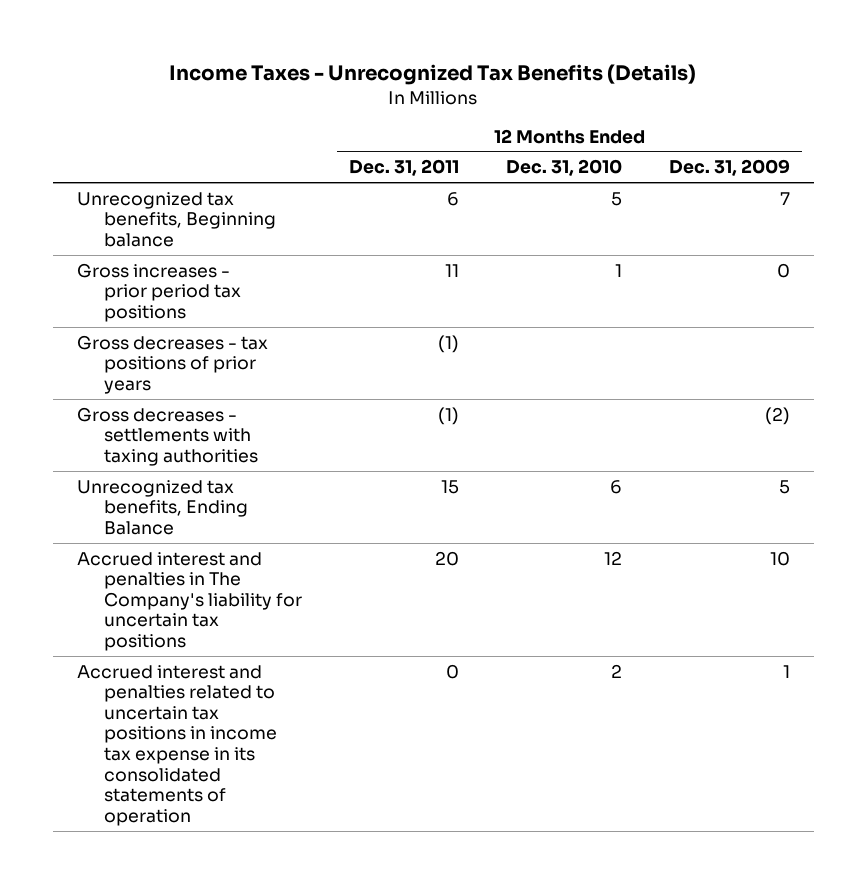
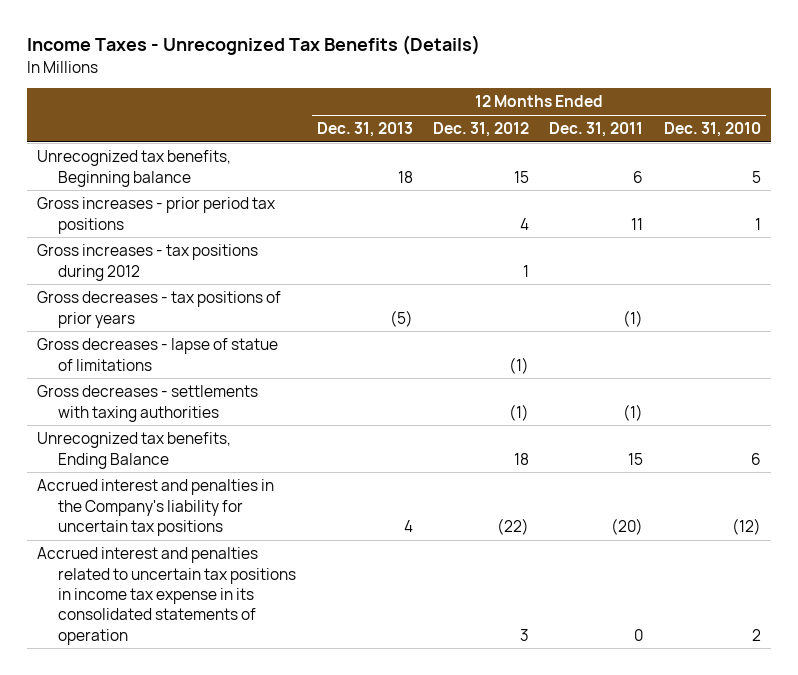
- | 12 Months Ended Dec. 31, 2011 | 12 Months Ended Dec. 31, 2010 | 12 Months Ended Dec. 31, 2009
+ | 12 Months Ended Dec. 31, 2013 | 12 Months Ended Dec. 31, 2012 | 12 Months Ended Dec. 31, 2011 | 12 Months Ended Dec. 31, 2010
+ Gross increases - tax positions during 2012 | | 1 | |
+ Gross decreases - lapse of statue of limitations | | (1) | |
- Accrued interest and penalties in The Company's liability for uncertain tax positions | 20 | 12 | 10
+ Accrued interest and penalties in the Company's liability for uncertain tax positions | 4 | (22) | (20) | (12)

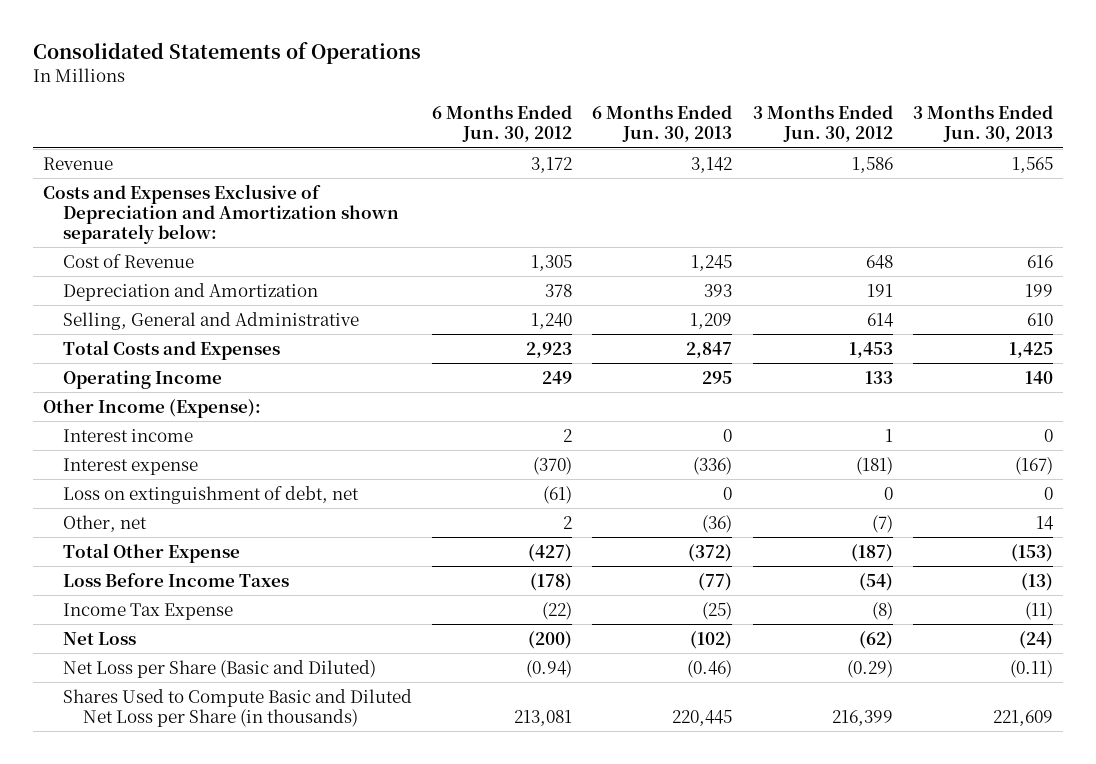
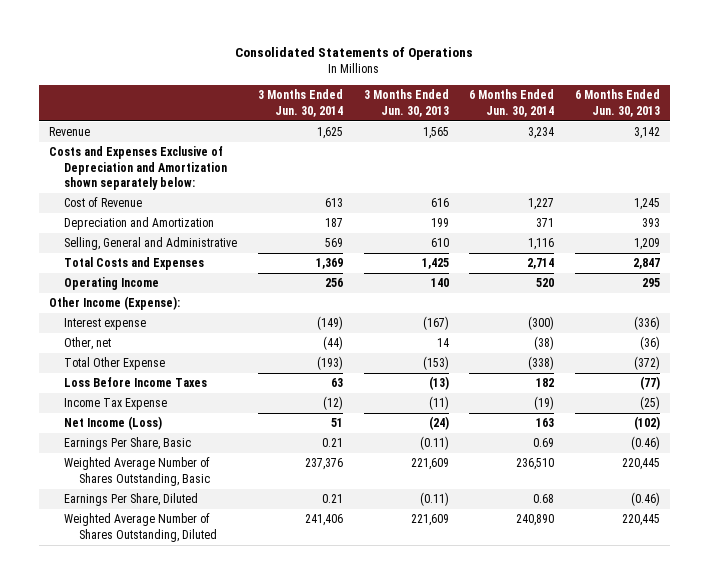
- | 6 Months Ended Jun. 30, 2012 | 6 Months Ended Jun. 30, 2013 | 3 Months Ended Jun. 30, 2012 | 3 Months Ended Jun. 30, 2013
+ | 3 Months Ended Jun. 30, 2014 | 3 Months Ended Jun. 30, 2013 | 6 Months Ended Jun. 30, 2014 | 6 Months Ended Jun. 30, 2013
- Interest income | 2 | 0 | 1 | 0
- Loss on extinguishment of debt, net | (61) | 0 | 0 | 0
- Net Loss | (200) | (102) | (62) | (24)
- Net Loss per Share (Basic and Diluted) | (0.94) | (0.46) | (0.29) | (0.11)
- Shares Used to Compute Basic and Diluted Net Loss per Share (in thousands) | 213,081 | 220,445 | 216,399 | 221,609
+ Net Income (Loss) | 51 | (24) | 163 | (102)
+ Earnings Per Share, Basic | 0.21 | (0.11) | 0.69 | (0.46)
+ Weighted Average Number of Shares Outstanding, Basic | 237,376 | 221,609 | 236,510 | 220,445
+ Earnings Per Share, Diluted | 0.21 | (0.11) | 0.68 | (0.46)
+ Weighted Average Number of Shares Outstanding, Diluted | 241,406 | 221,609 | 240,890 | 220,445

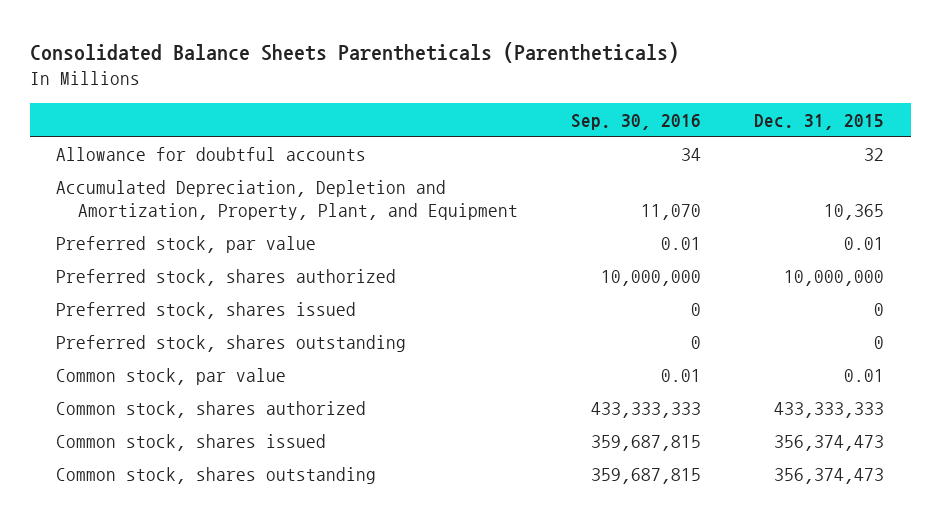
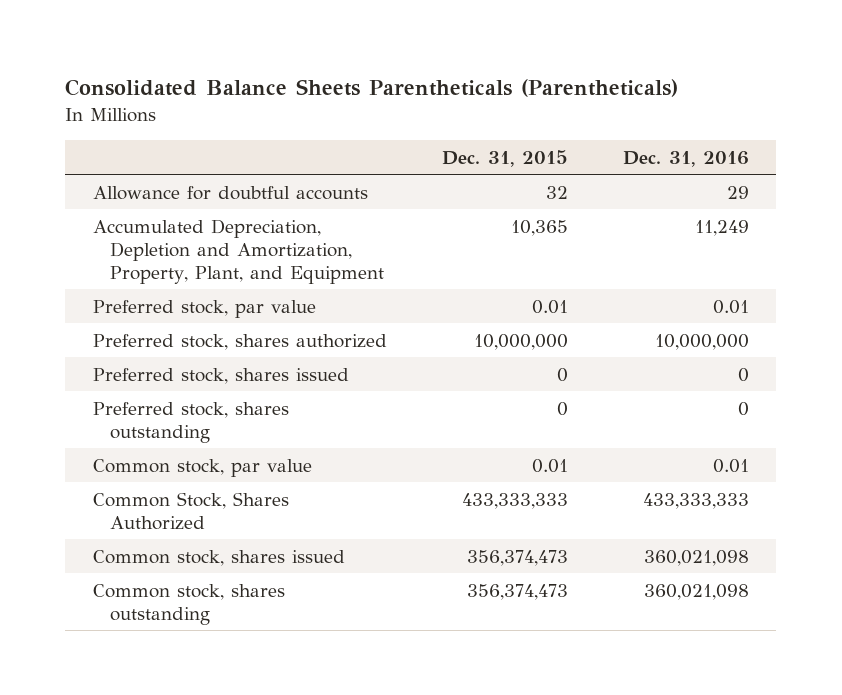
- | Sep. 30, 2016 | Dec. 31, 2015
+ | Dec. 31, 2015 | Dec. 31, 2016
- Common stock, shares authorized | 433,333,333 | 433,333,333
+ Common Stock, Shares Authorized | 433,333,333 | 433,333,333

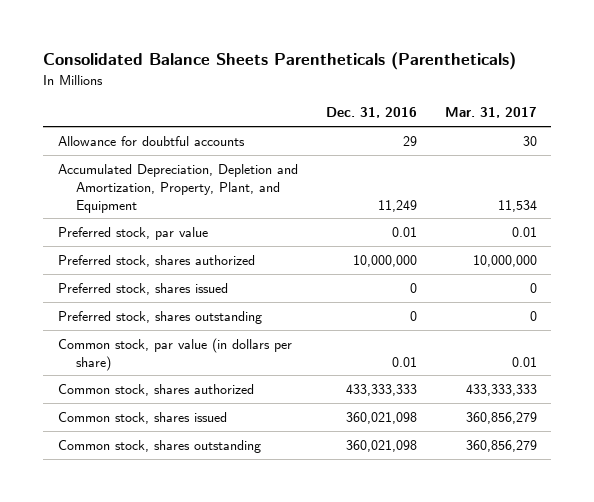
- | Dec. 31, 2015 | Dec. 31, 2016
+ | Dec. 31, 2016 | Mar. 31, 2017
- Common stock, par value | 0.01 | 0.01
- Common Stock, Shares Authorized | 433,333,333 | 433,333,333
+ Common stock, par value (in dollars per share) | 0.01 | 0.01
+ Common stock, shares authorized | 433,333,333 | 433,333,333

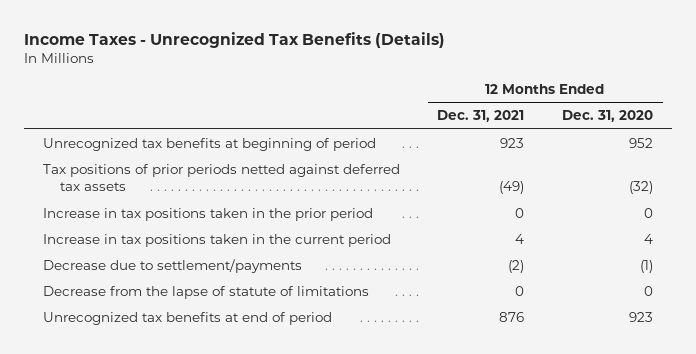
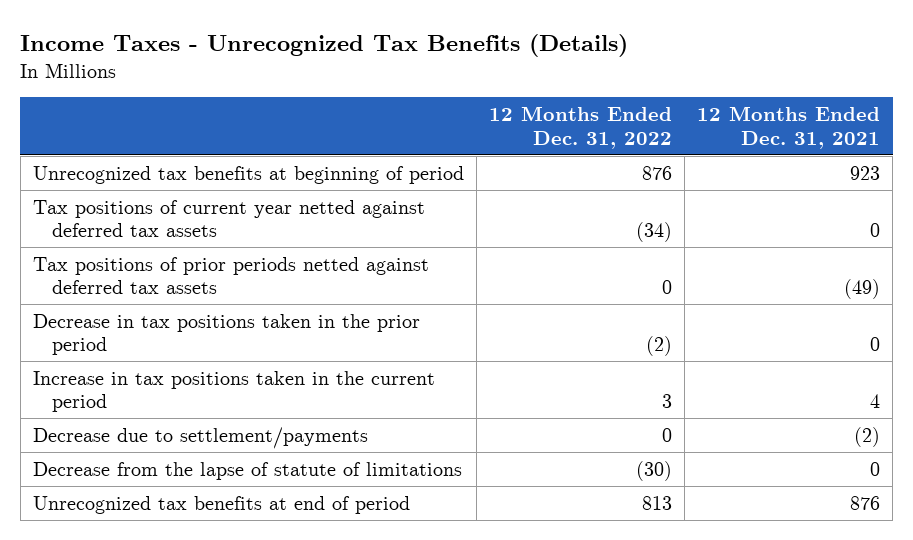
- | 12 Months Ended Dec. 31, 2021 | 12 Months Ended Dec. 31, 2020
+ | 12 Months Ended Dec. 31, 2022 | 12 Months Ended Dec. 31, 2021
+ Tax positions of current year netted against deferred tax assets | (34) | 0
- Increase in tax positions taken in the prior period | 0 | 0
+ Decrease in tax positions taken in the prior period | (2) | 0

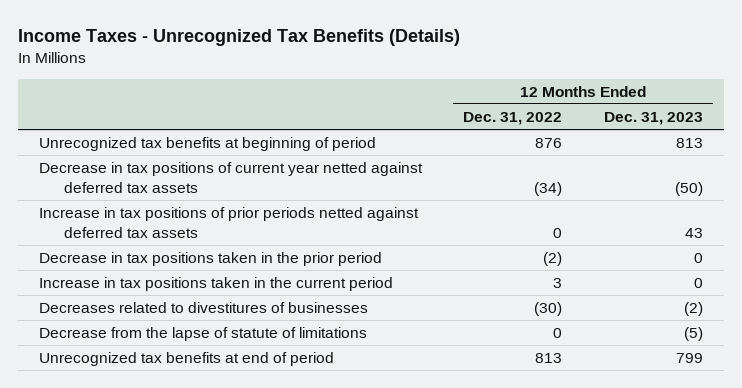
- | 12 Months Ended Dec. 31, 2022 | 12 Months Ended Dec. 31, 2021
+ | 12 Months Ended Dec. 31, 2022 | 12 Months Ended Dec. 31, 2023
- Tax positions of current year netted against deferred tax assets | (34) | 0
- Tax positions of prior periods netted against deferred tax assets | 0 | (49)
+ Decrease in tax positions of current year netted against deferred tax assets | (34) | (50)
+ Increase in tax positions of prior periods netted against deferred tax assets | 0 | 43
- Decrease due to settlement/payments | 0 | (2)
- Decrease from the lapse of statute of limitations | (30) | 0
+ Decreases related to divestitures of businesses | (30) | (2)
+ Decrease from the lapse of statute of limitations | 0 | (5)

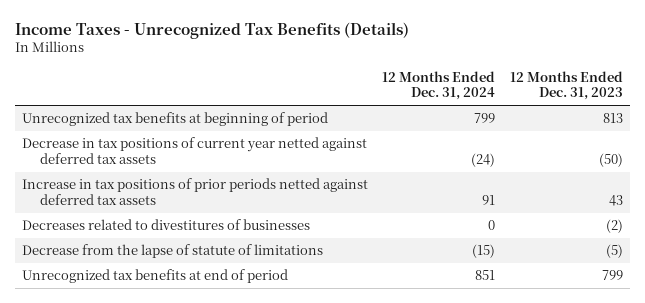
- | 12 Months Ended Dec. 31, 2022 | 12 Months Ended Dec. 31, 2023
+ | 12 Months Ended Dec. 31, 2024 | 12 Months Ended Dec. 31, 2023
- Decrease in tax positions taken in the prior period | (2) | 0
- Increase in tax positions taken in the current period | 3 | 0

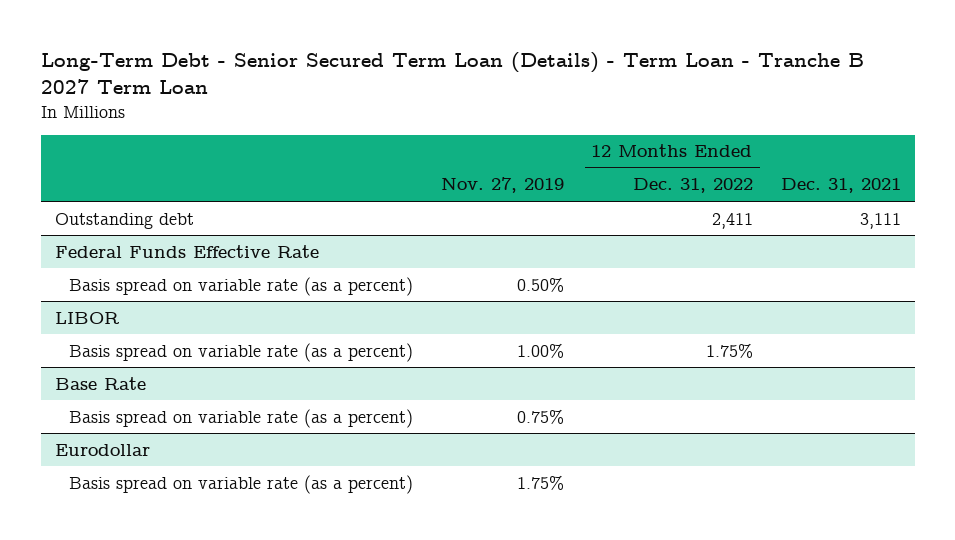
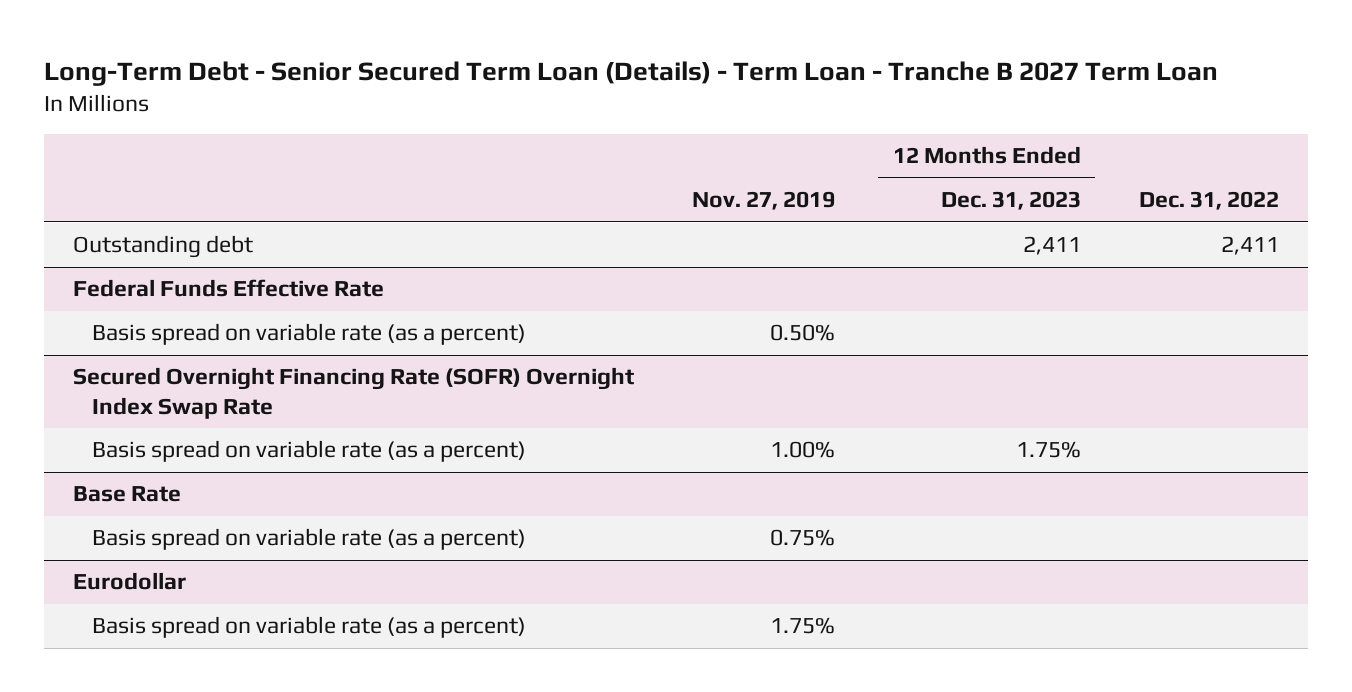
- | Nov. 27, 2019 | 12 Months Ended Dec. 31, 2022 | Dec. 31, 2021
+ | Nov. 27, 2019 | 12 Months Ended Dec. 31, 2023 | Dec. 31, 2022
- LIBOR
+ Secured Overnight Financing Rate (SOFR) Overnight Index Swap Rate

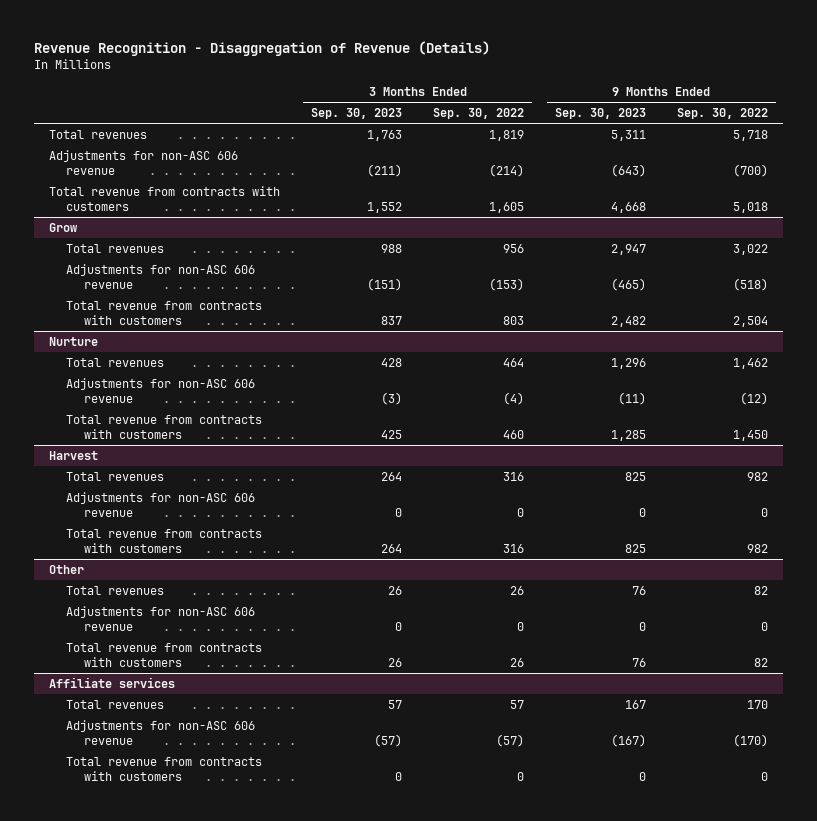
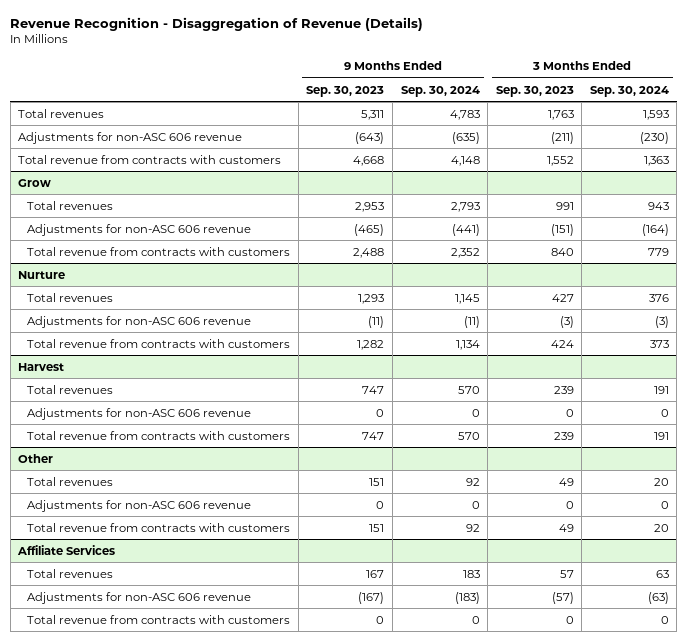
- | 3 Months Ended Sep. 30, 2023 | 3 Months Ended Sep. 30, 2022 | 9 Months Ended Sep. 30, 2023 | 9 Months Ended Sep. 30, 2022
+ | 9 Months Ended Sep. 30, 2023 | 9 Months Ended Sep. 30, 2024 | 3 Months Ended Sep. 30, 2023 | 3 Months Ended Sep. 30, 2024
@ Grow
- Total revenues | 988 | 956 | 2,947 | 3,022
+ Total revenues | 2,953 | 2,793 | 991 | 943
- Total revenue from contracts with customers | 837 | 803 | 2,482 | 2,504
+ Total revenue from contracts with customers | 2,488 | 2,352 | 840 | 779
@ Nurture
- Total revenues | 428 | 464 | 1,296 | 1,462
+ Total revenues | 1,293 | 1,145 | 427 | 376
- Total revenue from contracts with customers | 425 | 460 | 1,285 | 1,450
+ Total revenue from contracts with customers | 1,282 | 1,134 | 424 | 373
@ Harvest
- Total revenues | 264 | 316 | 825 | 982
+ Total revenues | 747 | 570 | 239 | 191
- Total revenue from contracts with customers | 264 | 316 | 825 | 982
+ Total revenue from contracts with customers | 747 | 570 | 239 | 191
@ Other
- Total revenues | 26 | 26 | 76 | 82
+ Total revenues | 151 | 92 | 49 | 20
- Total revenue from contracts with customers | 26 | 26 | 76 | 82
- Affiliate services
@ Other
+ Total revenue from contracts with customers | 151 | 92 | 49 | 20
+ Affiliate Services

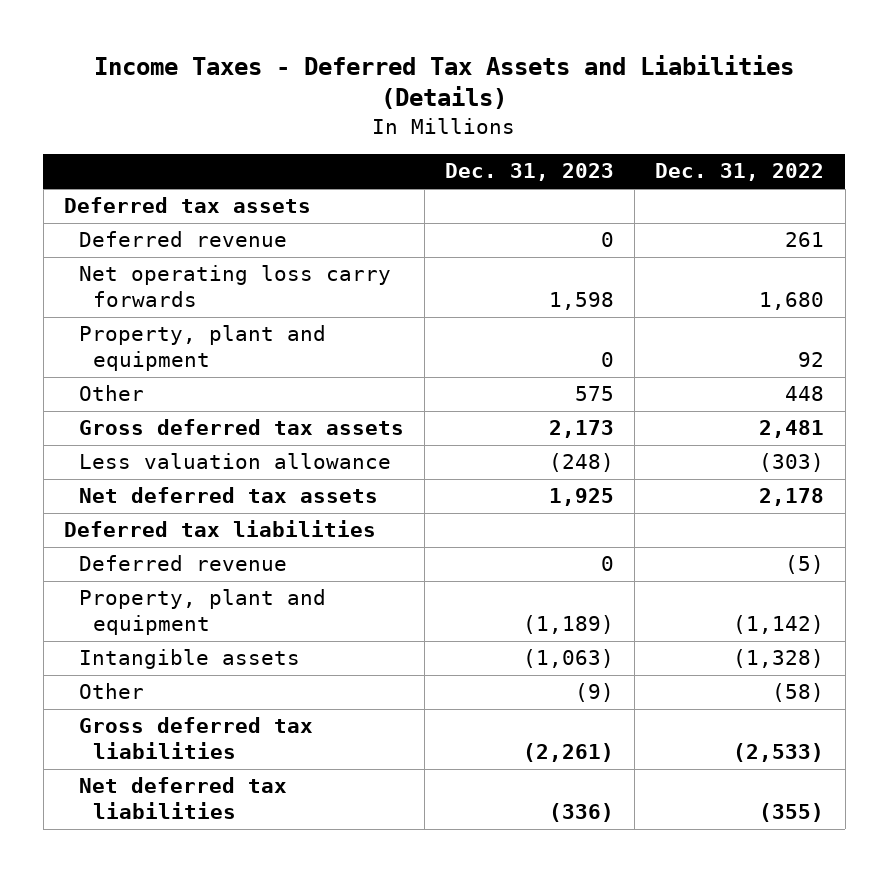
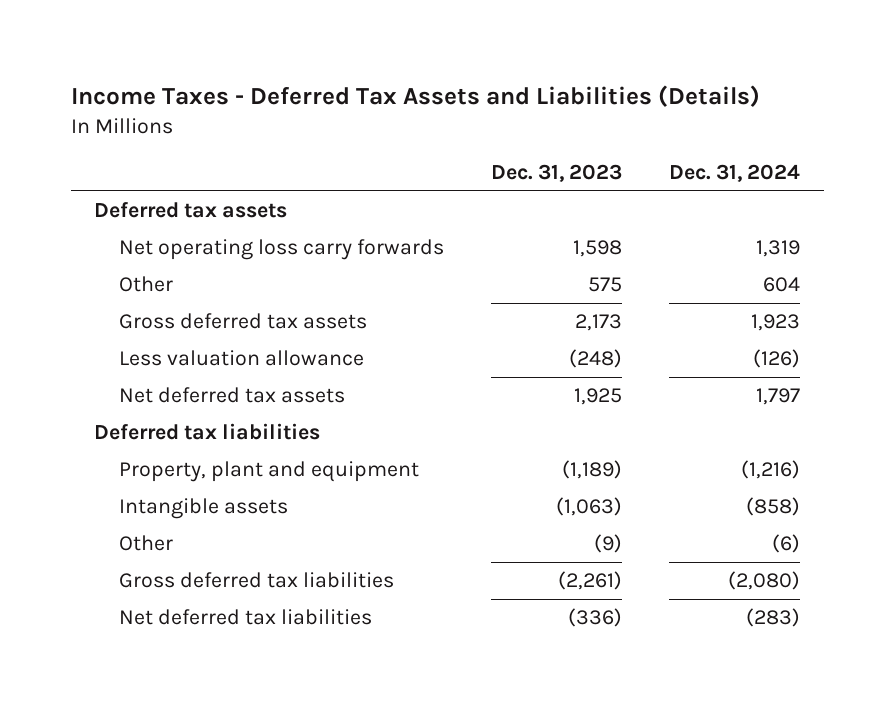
- | Dec. 31, 2023 | Dec. 31, 2022
+ | Dec. 31, 2023 | Dec. 31, 2024
- Deferred revenue | 0 | 261
- Property, plant and equipment | 0 | 92
- Deferred revenue | 0 | (5)

